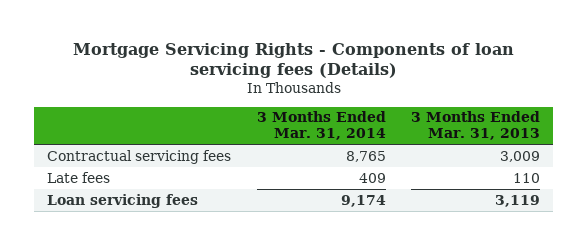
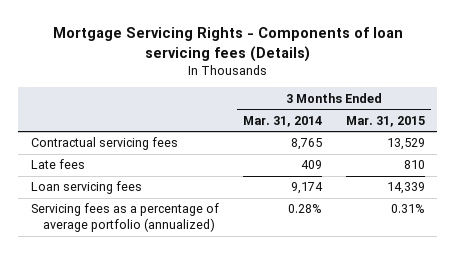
- | 3 Months Ended Mar. 31, 2014 | 3 Months Ended Mar. 31, 2013
+ | 3 Months Ended Mar. 31, 2014 | 3 Months Ended Mar. 31, 2015
+ Servicing fees as a percentage of average portfolio (annualized) | 0.28% | 0.31%

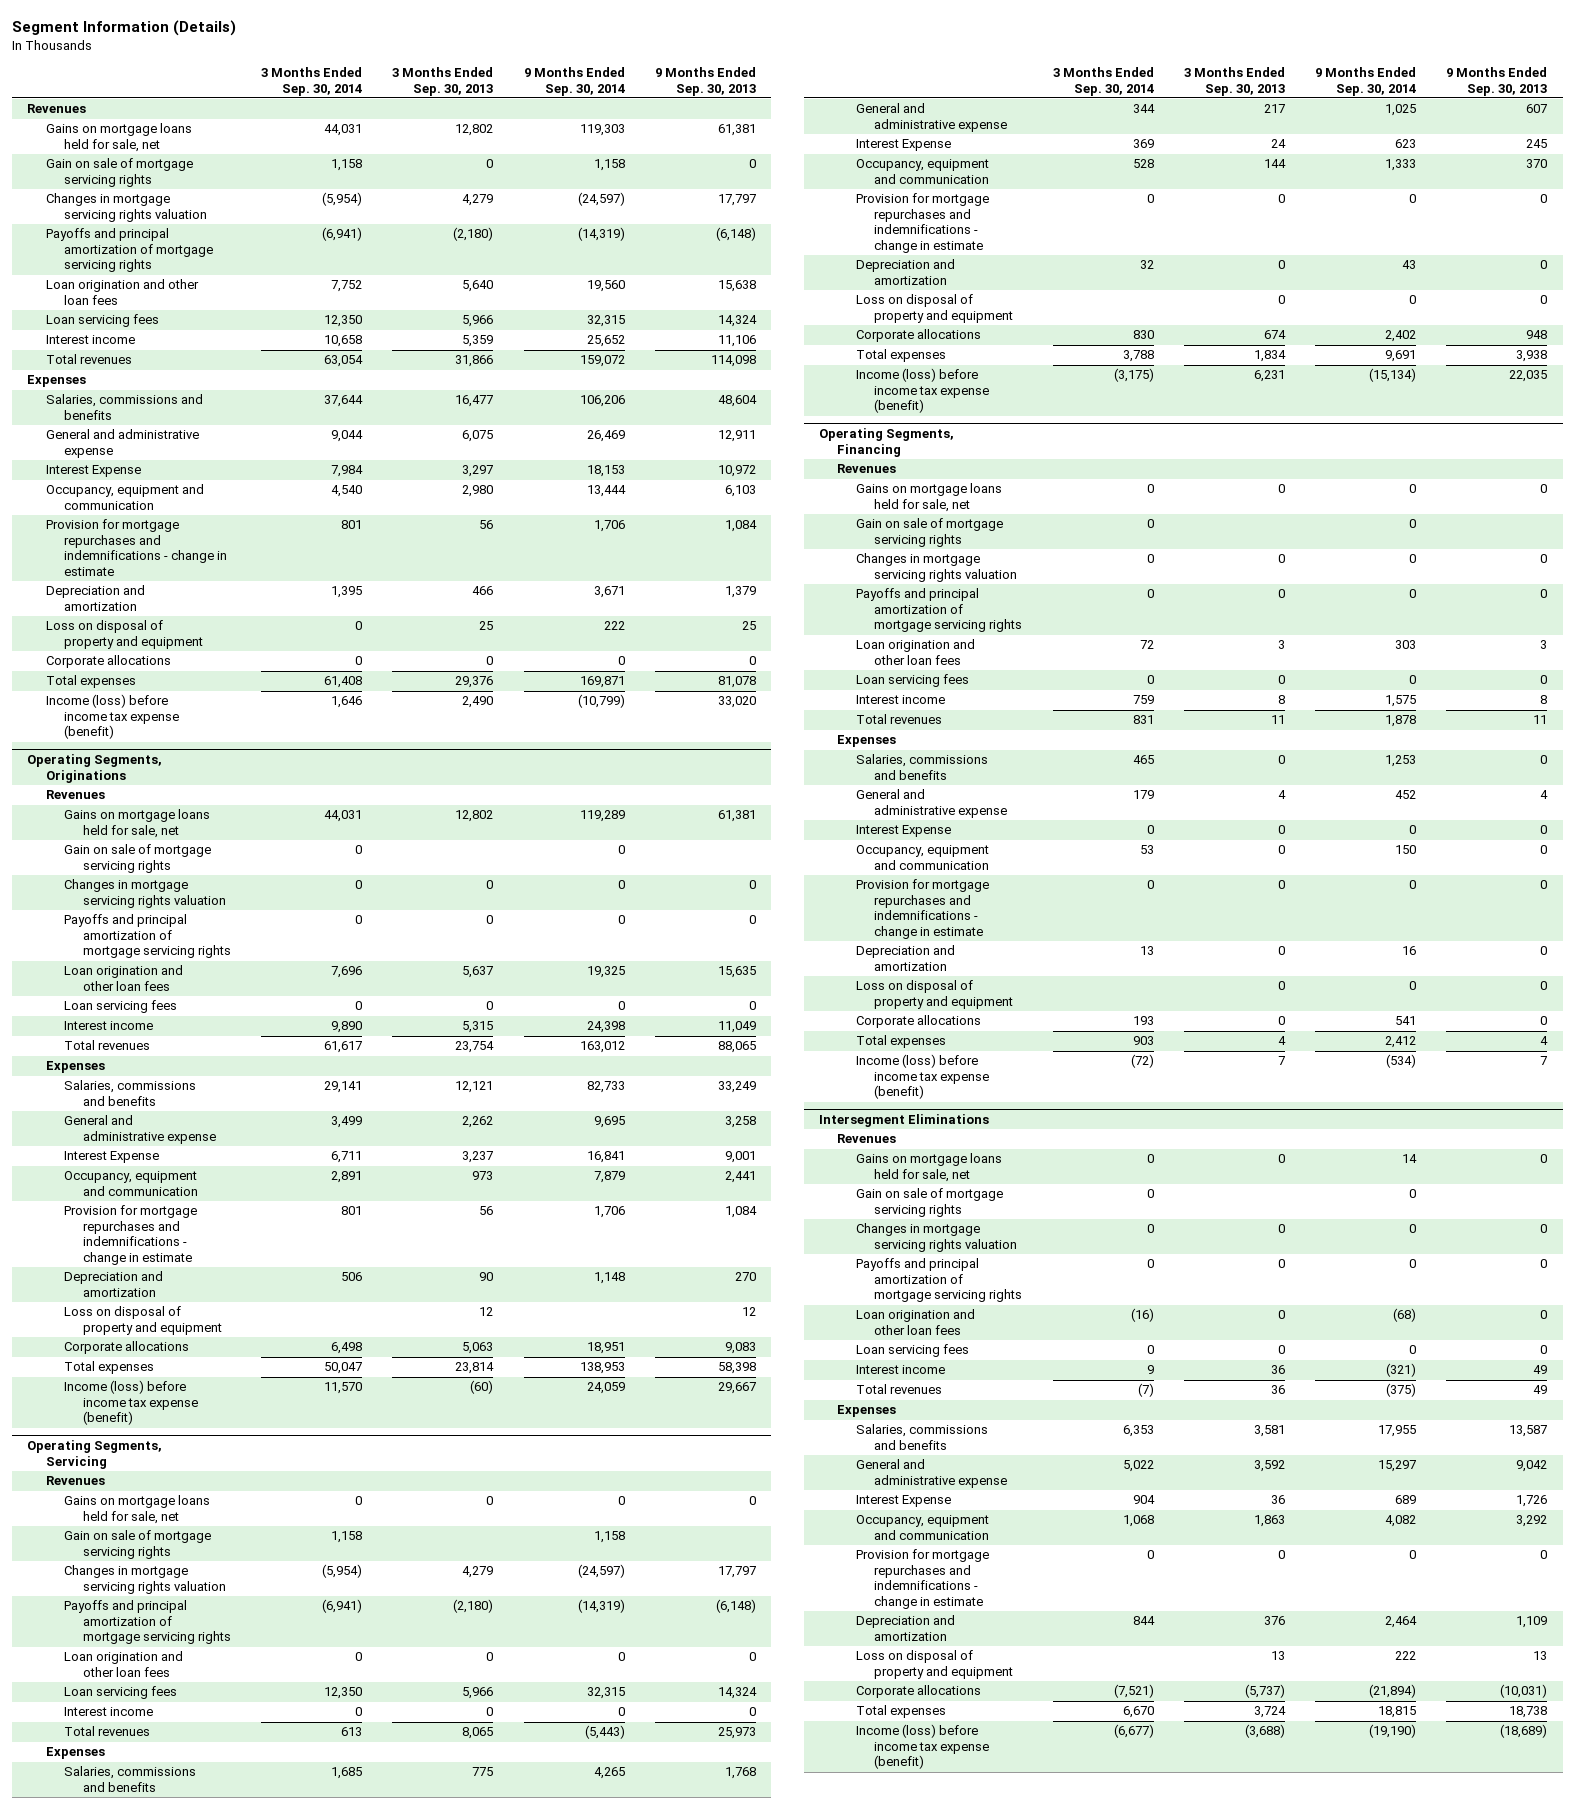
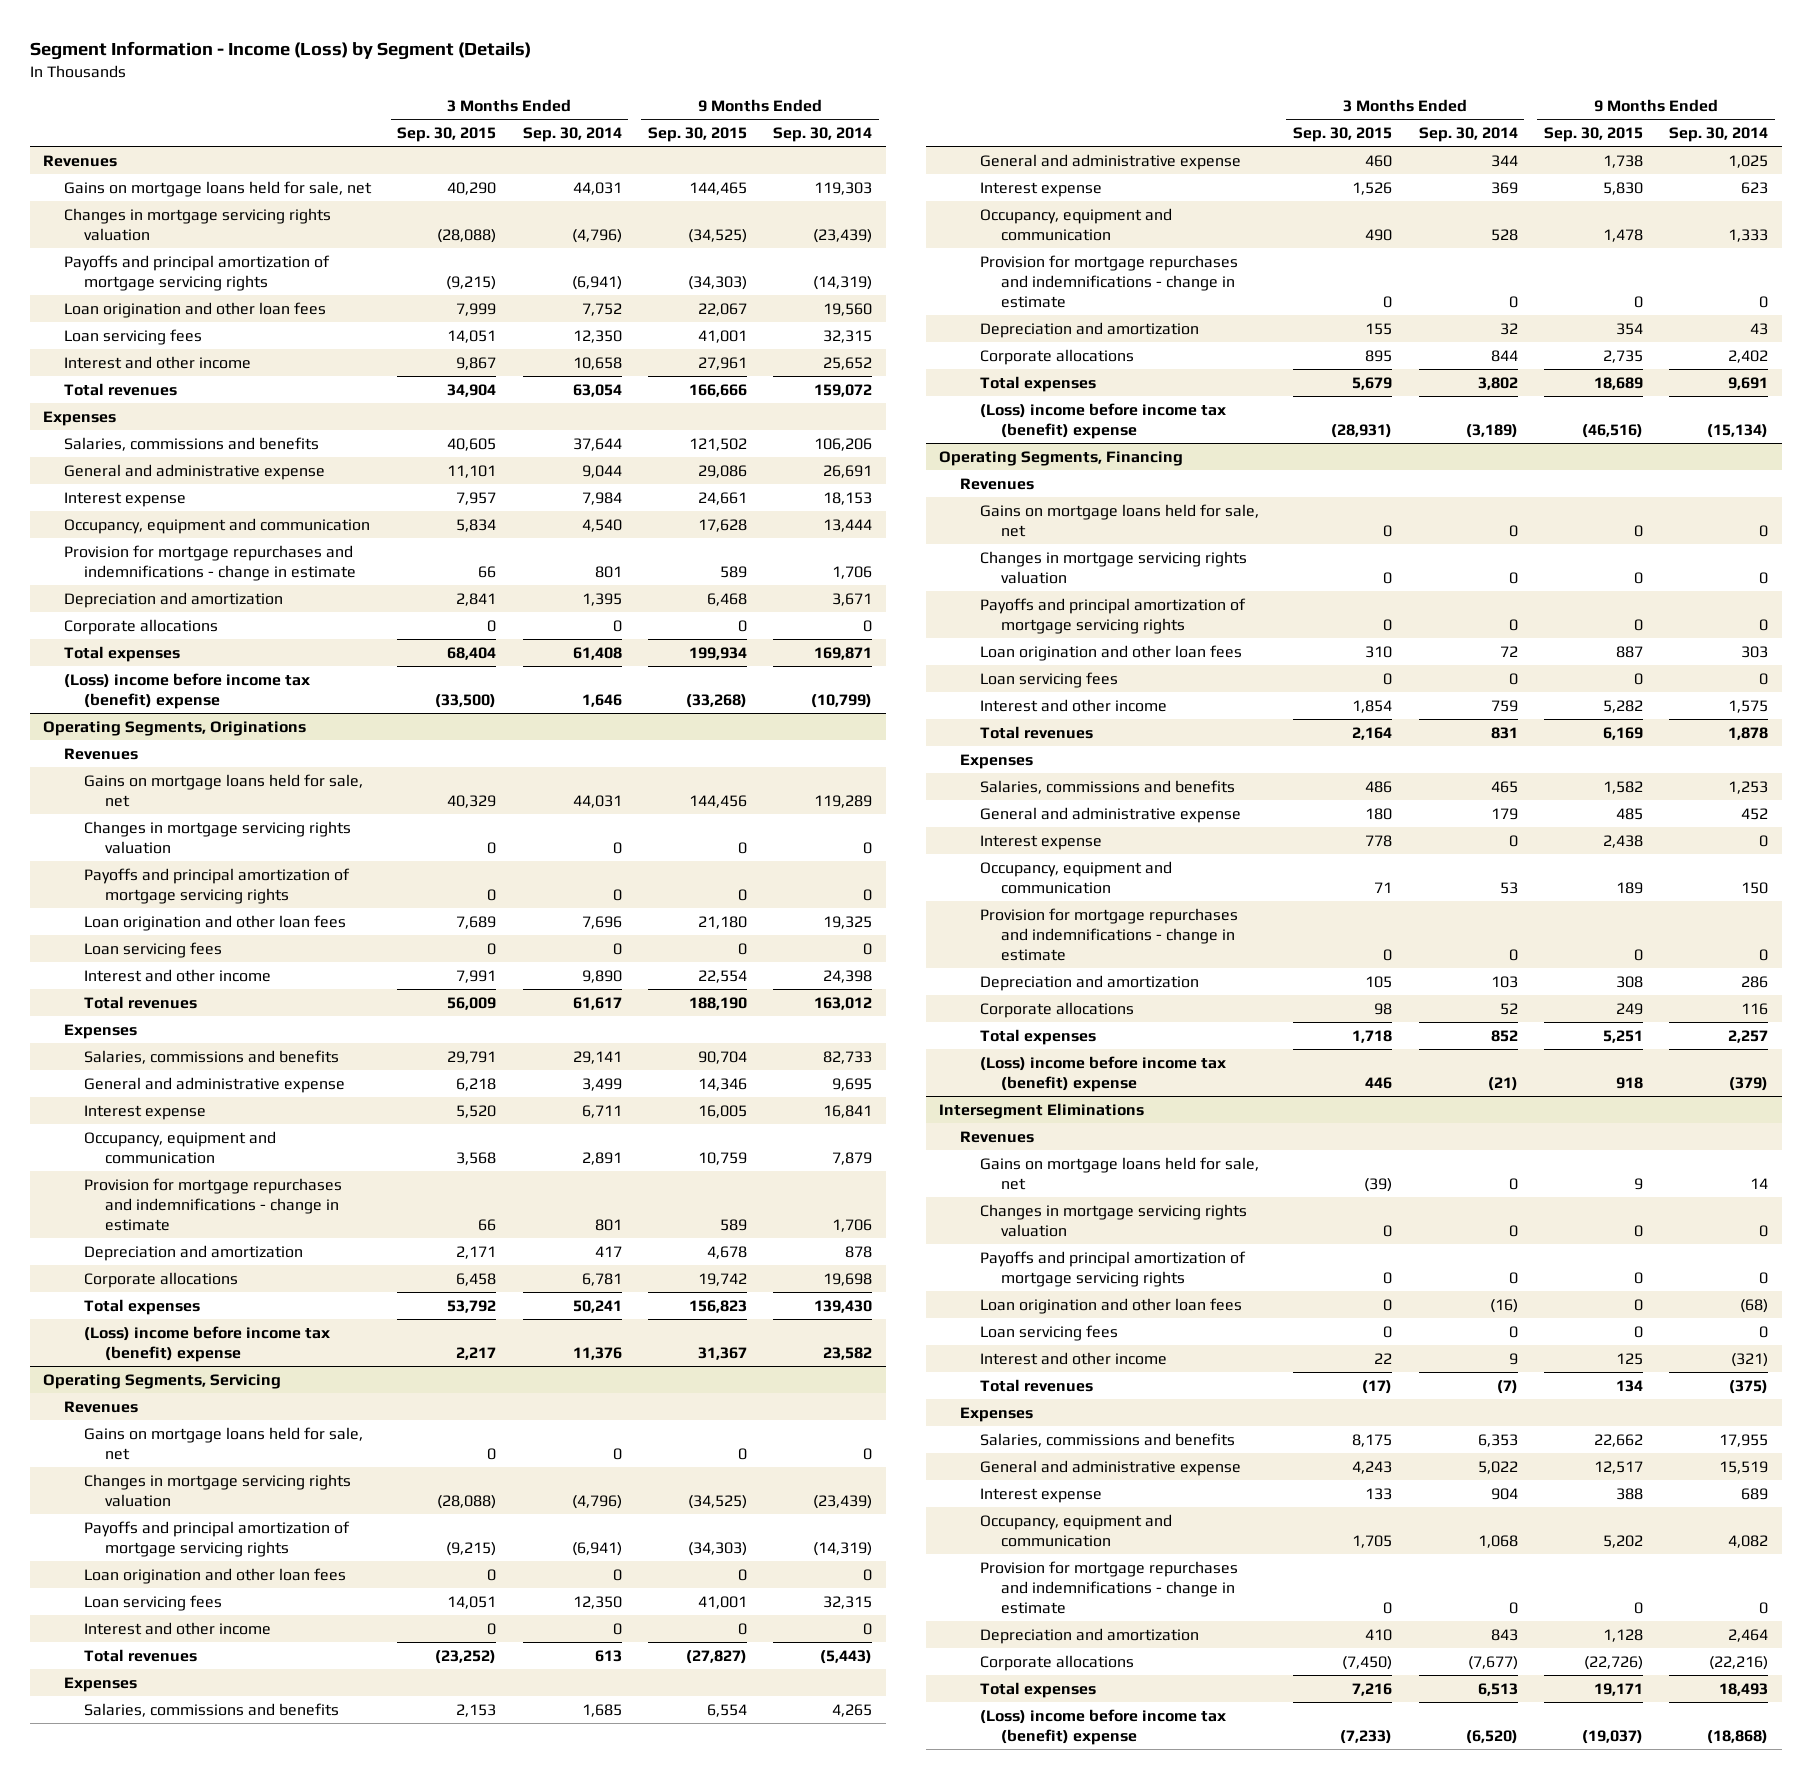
- Segment Information (Details)
+ Segment Information - Income (Loss) by Segment (Details)
- | 3 Months Ended Sep. 30, 2014 | 3 Months Ended Sep. 30, 2013 | 9 Months Ended Sep. 30, 2014 | 9 Months Ended Sep. 30, 2013
+ | 3 Months Ended Sep. 30, 2015 | 3 Months Ended Sep. 30, 2014 | 9 Months Ended Sep. 30, 2015 | 9 Months Ended Sep. 30, 2014
- Gain on sale of mortgage servicing rights | 1,158 | 0 | 1,158 | 0
- Changes in mortgage servicing rights valuation | (5,954) | 4,279 | (24,597) | 17,797
+ Changes in mortgage servicing rights valuation | (28,088) | (4,796) | (34,525) | (23,439)
- Interest income | 10,658 | 5,359 | 25,652 | 11,106
+ Interest and other income | 9,867 | 10,658 | 27,961 | 25,652
- General and administrative expense | 9,044 | 6,075 | 26,469 | 12,911
- Interest Expense | 7,984 | 3,297 | 18,153 | 10,972
+ General and administrative expense | 11,101 | 9,044 | 29,086 | 26,691
+ Interest expense | 7,957 | 7,984 | 24,661 | 18,153
- Loss on disposal of property and equipment | 0 | 25 | 222 | 25
- Income (loss) before income tax expense (benefit) | 1,646 | 2,490 | (10,799) | 33,020
+ (Loss) income before income tax (benefit) expense | (33,500) | 1,646 | (33,268) | (10,799)
@ Operating Segments, Originations
- Gain on sale of mortgage servicing rights | 0 | | 0 |
- Interest income | 9,890 | 5,315 | 24,398 | 11,049
+ Interest and other income | 7,991 | 9,890 | 22,554 | 24,398
- Interest Expense | 6,711 | 3,237 | 16,841 | 9,001
+ Interest expense | 5,520 | 6,711 | 16,005 | 16,841
- Depreciation and amortization | 506 | 90 | 1,148 | 270
- Loss on disposal of property and equipment | | 12 | | 12
- Corporate allocations | 6,498 | 5,063 | 18,951 | 9,083
- Total expenses | 50,047 | 23,814 | 138,953 | 58,398
- Income (loss) before income tax expense (benefit) | 11,570 | (60) | 24,059 | 29,667
+ Depreciation and amortization | 2,171 | 417 | 4,678 | 878
+ Corporate allocations | 6,458 | 6,781 | 19,742 | 19,698
+ Total expenses | 53,792 | 50,241 | 156,823 | 139,430
+ (Loss) income before income tax (benefit) expense | 2,217 | 11,376 | 31,367 | 23,582
@ Operating Segments, Servicing
- Gain on sale of mortgage servicing rights | 1,158 | | 1,158 |
- Changes in mortgage servicing rights valuation | (5,954) | 4,279 | (24,597) | 17,797
+ Changes in mortgage servicing rights valuation | (28,088) | (4,796) | (34,525) | (23,439)
- Interest income | 0 | 0 | 0 | 0
+ Interest and other income | 0 | 0 | 0 | 0
- Interest Expense | 369 | 24 | 623 | 245
+ Interest expense | 1,526 | 369 | 5,830 | 623
- Loss on disposal of property and equipment | | 0 | 0 | 0
- Corporate allocations | 830 | 674 | 2,402 | 948
- Total expenses | 3,788 | 1,834 | 9,691 | 3,938
- Income (loss) before income tax expense (benefit) | (3,175) | 6,231 | (15,134) | 22,035
+ Corporate allocations | 895 | 844 | 2,735 | 2,402
+ Total expenses | 5,679 | 3,802 | 18,689 | 9,691
+ (Loss) income before income tax (benefit) expense | (28,931) | (3,189) | (46,516) | (15,134)
@ Operating Segments, Financing
- Gain on sale of mortgage servicing rights | 0 | | 0 |
- Interest income | 759 | 8 | 1,575 | 8
+ Interest and other income | 1,854 | 759 | 5,282 | 1,575
- Interest Expense | 0 | 0 | 0 | 0
+ Interest expense | 778 | 0 | 2,438 | 0
- Depreciation and amortization | 13 | 0 | 16 | 0
- Loss on disposal of property and equipment | | 0 | 0 | 0
- Corporate allocations | 193 | 0 | 541 | 0
- Total expenses | 903 | 4 | 2,412 | 4
- Income (loss) before income tax expense (benefit) | (72) | 7 | (534) | 7
+ Depreciation and amortization | 105 | 103 | 308 | 286
+ Corporate allocations | 98 | 52 | 249 | 116
+ Total expenses | 1,718 | 852 | 5,251 | 2,257
+ (Loss) income before income tax (benefit) expense | 446 | (21) | 918 | (379)
@ Intersegment Eliminations
- Gain on sale of mortgage servicing rights | 0 | | 0 |
- Interest income | 9 | 36 | (321) | 49
+ Interest and other income | 22 | 9 | 125 | (321)
- General and administrative expense | 5,022 | 3,592 | 15,297 | 9,042
- Interest Expense | 904 | 36 | 689 | 1,726
+ General and administrative expense | 4,243 | 5,022 | 12,517 | 15,519
+ Interest expense | 133 | 904 | 388 | 689
- Depreciation and amortization | 844 | 376 | 2,464 | 1,109
- Loss on disposal of property and equipment | | 13 | 222 | 13
- Corporate allocations | (7,521) | (5,737) | (21,894) | (10,031)
- Total expenses | 6,670 | 3,724 | 18,815 | 18,738
- Income (loss) before income tax expense (benefit) | (6,677) | (3,688) | (19,190) | (18,689)
+ Depreciation and amortization | 410 | 843 | 1,128 | 2,464
+ Corporate allocations | (7,450) | (7,677) | (22,726) | (22,216)
+ Total expenses | 7,216 | 6,513 | 19,171 | 18,493
+ (Loss) income before income tax (benefit) expense | (7,233) | (6,520) | (19,037) | (18,868)

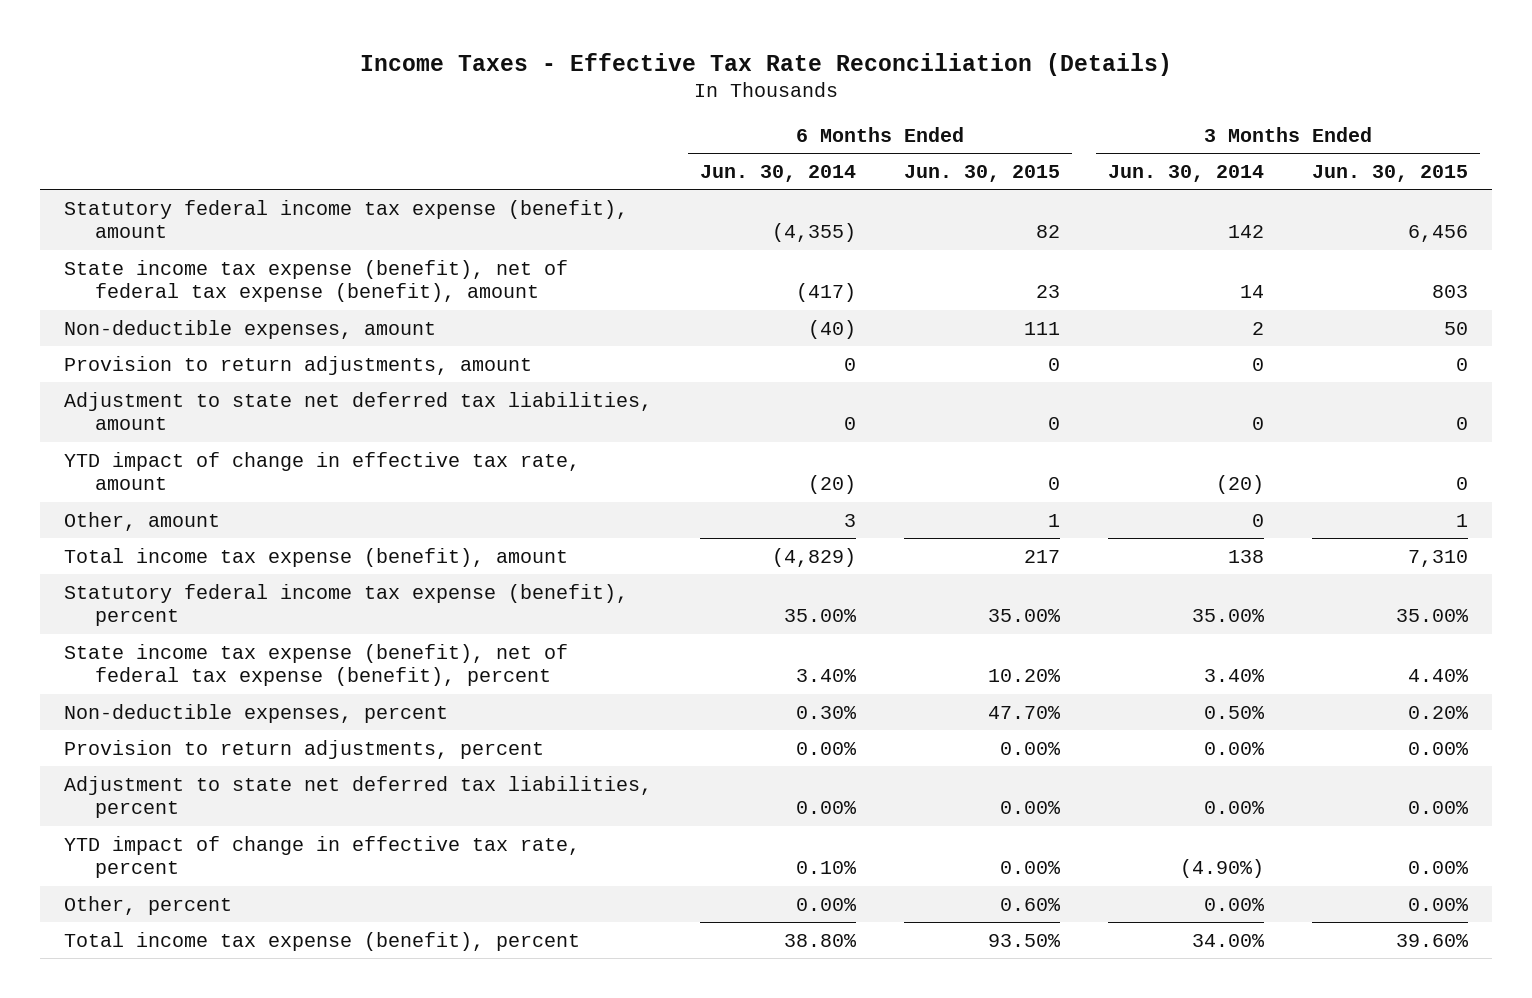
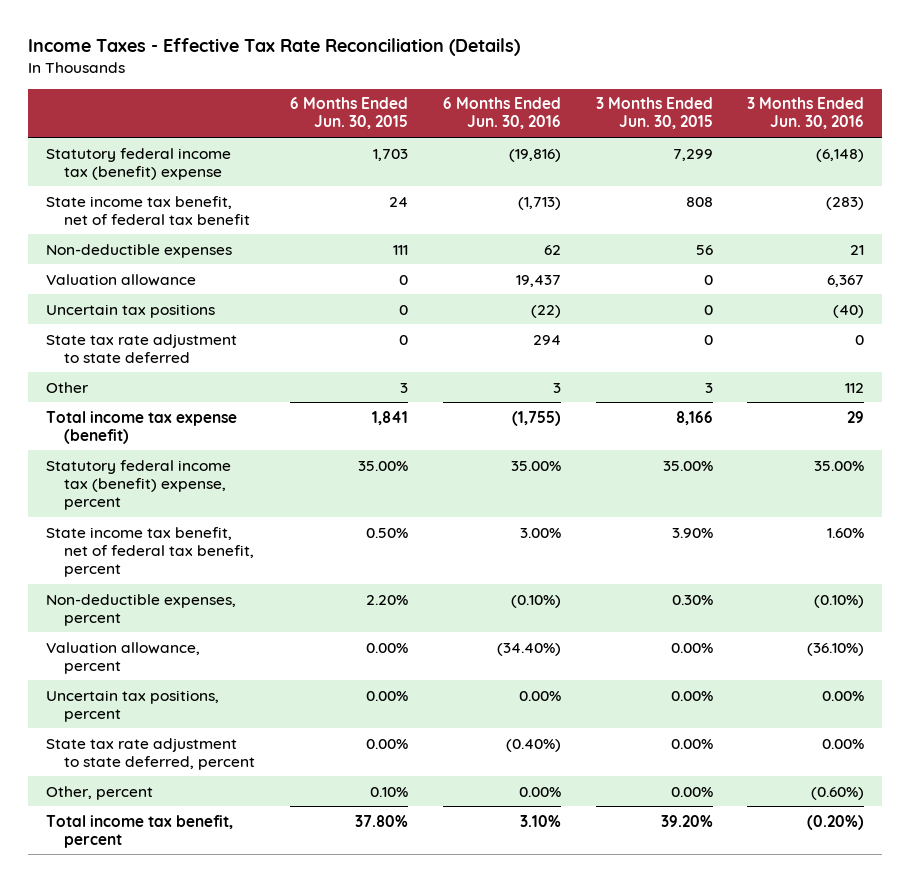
- | 6 Months Ended Jun. 30, 2014 | 6 Months Ended Jun. 30, 2015 | 3 Months Ended Jun. 30, 2014 | 3 Months Ended Jun. 30, 2015
+ | 6 Months Ended Jun. 30, 2015 | 6 Months Ended Jun. 30, 2016 | 3 Months Ended Jun. 30, 2015 | 3 Months Ended Jun. 30, 2016
- Statutory federal income tax expense (benefit), amount | (4,355) | 82 | 142 | 6,456
- State income tax expense (benefit), net of federal tax expense (benefit), amount | (417) | 23 | 14 | 803
- Non-deductible expenses, amount | (40) | 111 | 2 | 50
- Provision to return adjustments, amount | 0 | 0 | 0 | 0
- Adjustment to state net deferred tax liabilities, amount | 0 | 0 | 0 | 0
- YTD impact of change in effective tax rate, amount | (20) | 0 | (20) | 0
- Other, amount | 3 | 1 | 0 | 1
- Total income tax expense (benefit), amount | (4,829) | 217 | 138 | 7,310
- Statutory federal income tax expense (benefit), percent | 35.00% | 35.00% | 35.00% | 35.00%
- State income tax expense (benefit), net of federal tax expense (benefit), percent | 3.40% | 10.20% | 3.40% | 4.40%
- Non-deductible expenses, percent | 0.30% | 47.70% | 0.50% | 0.20%
- Provision to return adjustments, percent | 0.00% | 0.00% | 0.00% | 0.00%
- Adjustment to state net deferred tax liabilities, percent | 0.00% | 0.00% | 0.00% | 0.00%
- YTD impact of change in effective tax rate, percent | 0.10% | 0.00% | (4.90%) | 0.00%
- Other, percent | 0.00% | 0.60% | 0.00% | 0.00%
- Total income tax expense (benefit), percent | 38.80% | 93.50% | 34.00% | 39.60%
+ Statutory federal income tax (benefit) expense | 1,703 | (19,816) | 7,299 | (6,148)
+ State income tax benefit, net of federal tax benefit | 24 | (1,713) | 808 | (283)
+ Non-deductible expenses | 111 | 62 | 56 | 21
+ Valuation allowance | 0 | 19,437 | 0 | 6,367
+ Uncertain tax positions | 0 | (22) | 0 | (40)
+ State tax rate adjustment to state deferred | 0 | 294 | 0 | 0
+ Other | 3 | 3 | 3 | 112
+ Total income tax expense (benefit) | 1,841 | (1,755) | 8,166 | 29
+ Statutory federal income tax (benefit) expense, percent | 35.00% | 35.00% | 35.00% | 35.00%
+ State income tax benefit, net of federal tax benefit, percent | 0.50% | 3.00% | 3.90% | 1.60%
+ Non-deductible expenses, percent | 2.20% | (0.10%) | 0.30% | (0.10%)
+ Valuation allowance, percent | 0.00% | (34.40%) | 0.00% | (36.10%)
+ Uncertain tax positions, percent | 0.00% | 0.00% | 0.00% | 0.00%
+ State tax rate adjustment to state deferred, percent | 0.00% | (0.40%) | 0.00% | 0.00%
+ Other, percent | 0.10% | 0.00% | 0.00% | (0.60%)
+ Total income tax benefit, percent | 37.80% | 3.10% | 39.20% | (0.20%)

